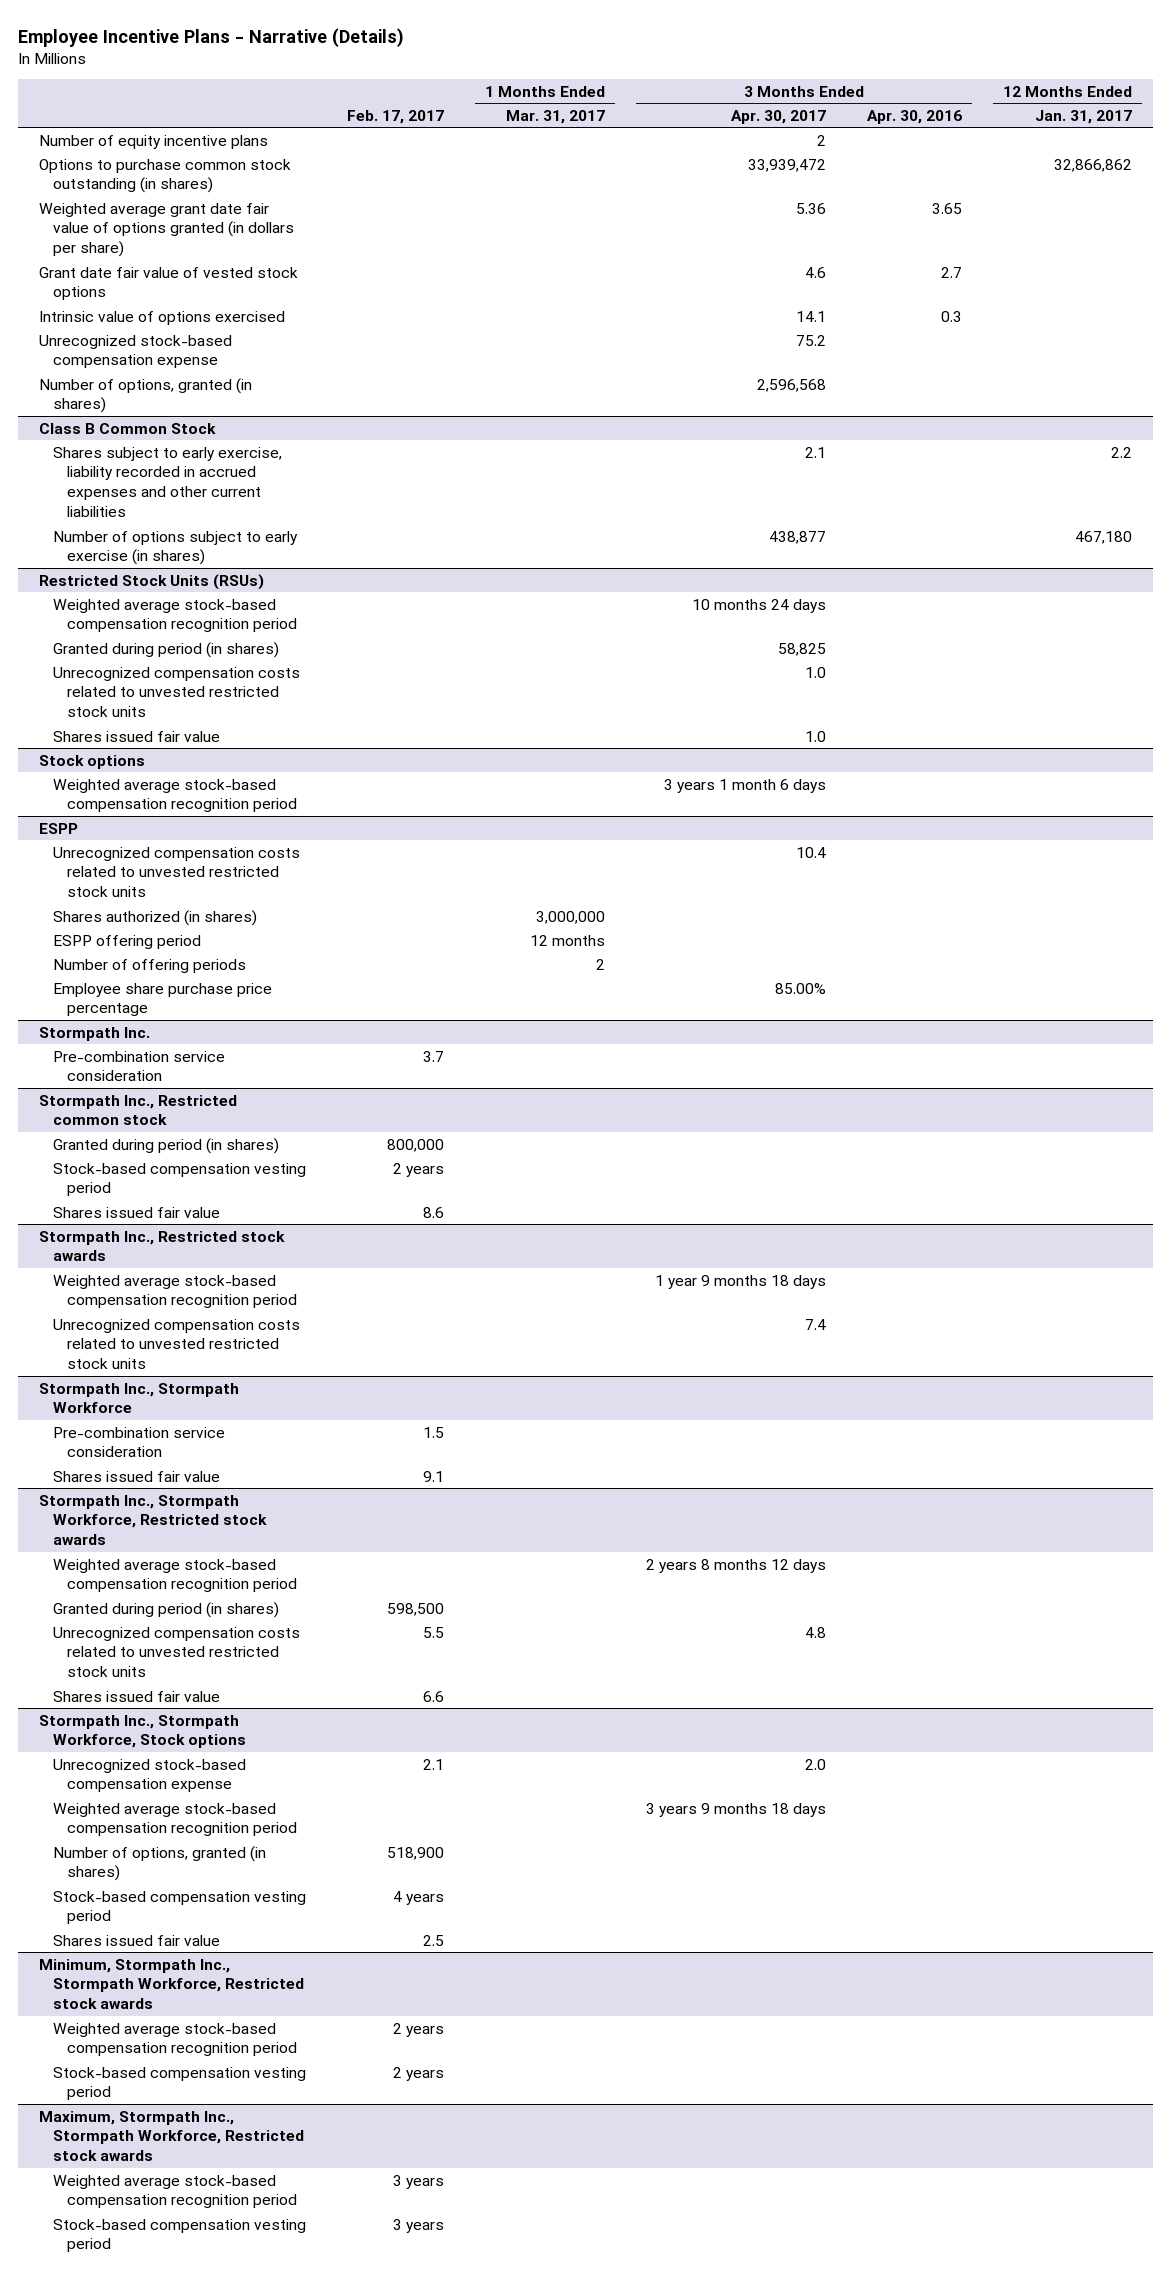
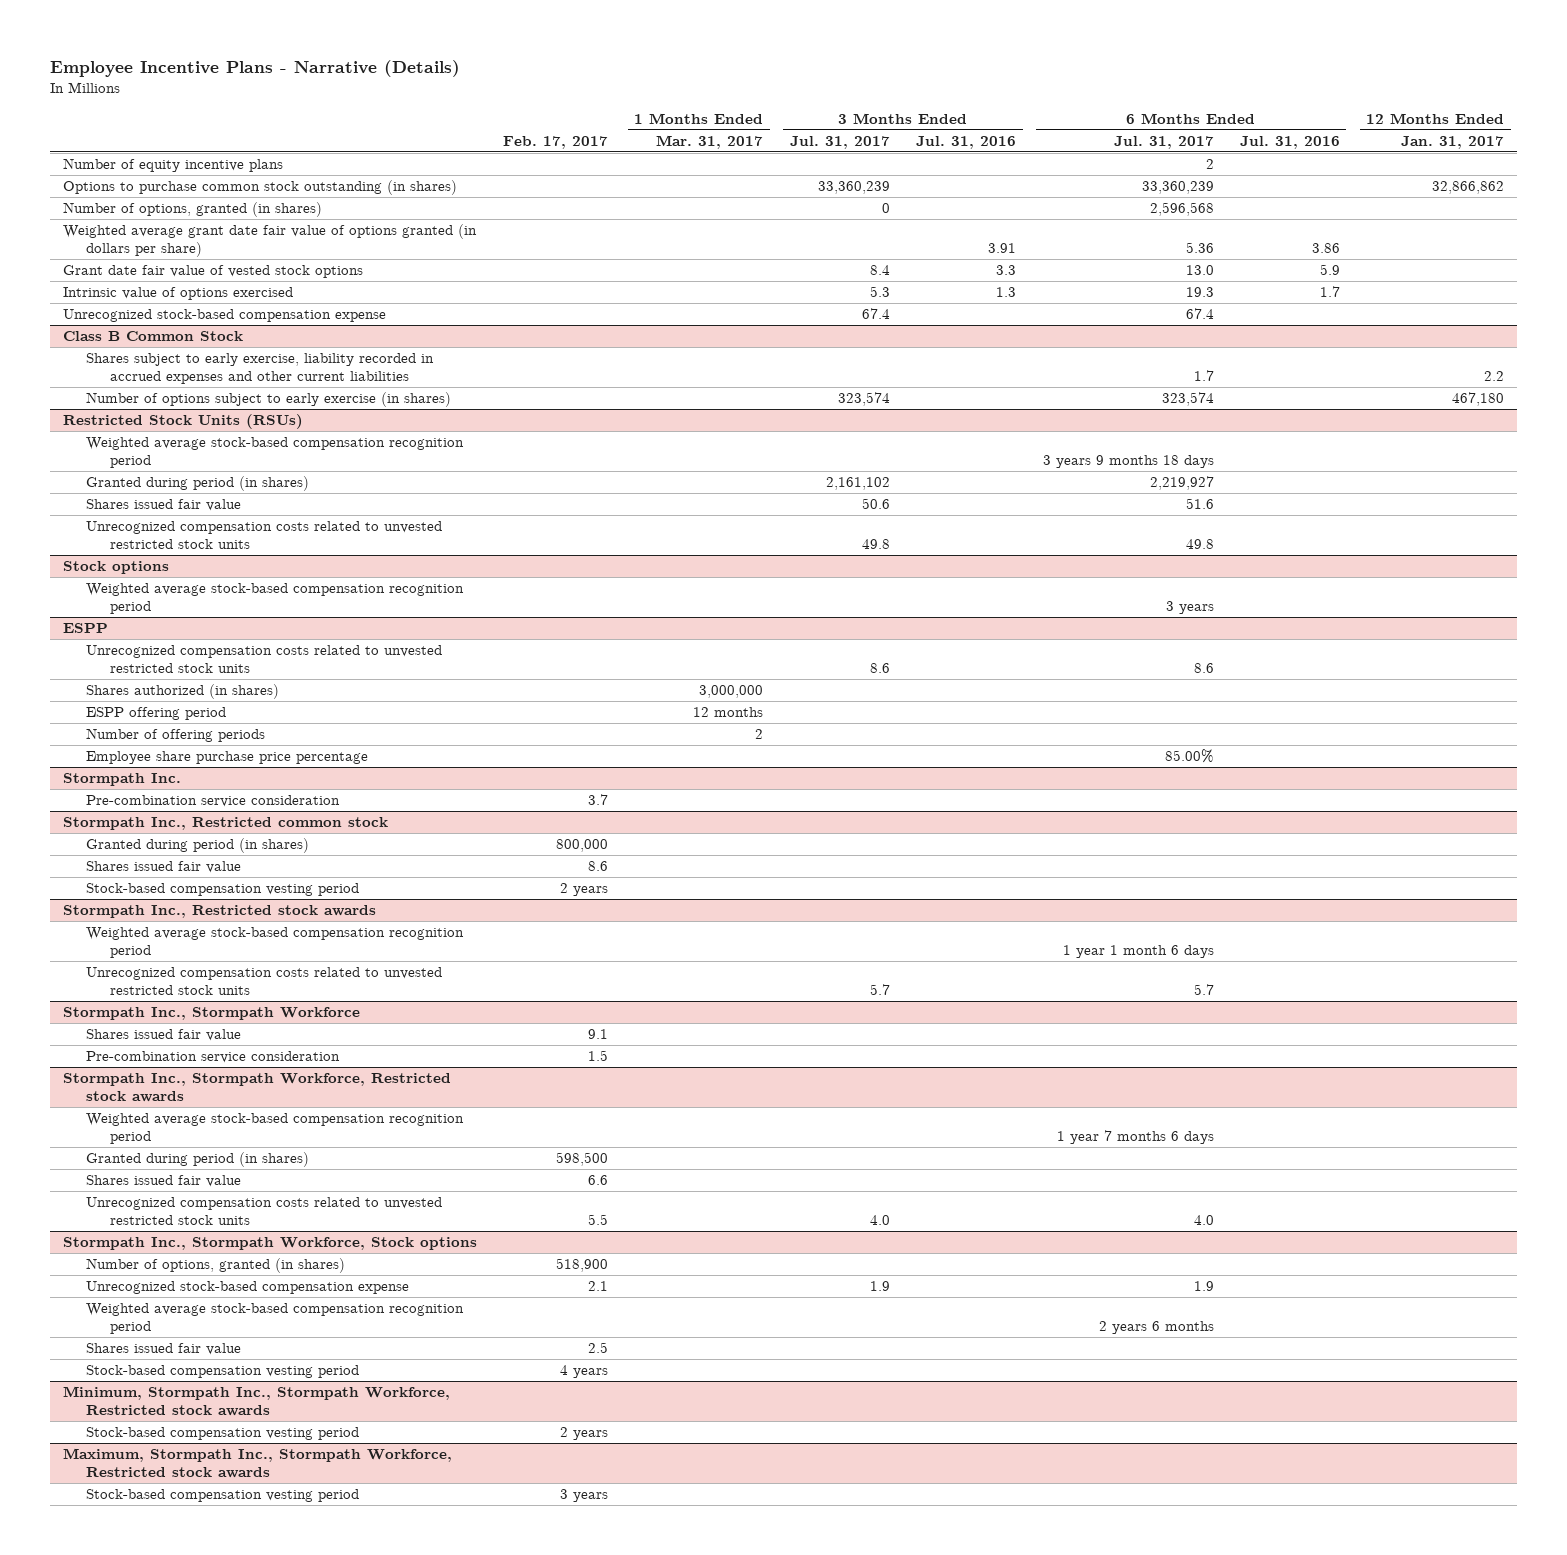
- | Feb. 17, 2017 | 1 Months Ended Mar. 31, 2017 | 3 Months Ended Apr. 30, 2017 | 3 Months Ended Apr. 30, 2016 | 12 Months Ended Jan. 31, 2017
+ | Feb. 17, 2017 | 1 Months Ended Mar. 31, 2017 | 3 Months Ended Jul. 31, 2017 | 3 Months Ended Jul. 31, 2016 | 6 Months Ended Jul. 31, 2017 | 6 Months Ended Jul. 31, 2016 | 12 Months Ended Jan. 31, 2017
moved up: Number of options, granted (in shares) | | | 0 | | 2,596,568 | |
@ Restricted Stock Units (RSUs)
moved down: Unrecognized compensation costs related to unvested restricted stock units | | | 49.8 | | 49.8 | |
@ Stormpath Inc., Restricted common stock
moved down: Stock-based compensation vesting period | 2 years | | | | | |
@ Stormpath Inc., Stormpath Workforce
moved down: Pre-combination service consideration | 1.5 | | | | | |
@ Stormpath Inc., Stormpath Workforce, Restricted stock awards
moved down: Unrecognized compensation costs related to unvested restricted stock units | 5.5 | | 4.0 | | 4.0 | |
@ Stormpath Inc., Stormpath Workforce, Stock options
moved up: Number of options, granted (in shares) | 518,900 | | | | | |
moved down: Stock-based compensation vesting period | 4 years | | | | | |
@ Minimum, Stormpath Inc., Stormpath Workforce, Restricted stock awards
- Weighted average stock-based compensation recognition period | 2 years | | | |
@ Maximum, Stormpath Inc., Stormpath Workforce, Restricted stock awards
- Weighted average stock-based compensation recognition period | 3 years | | | |

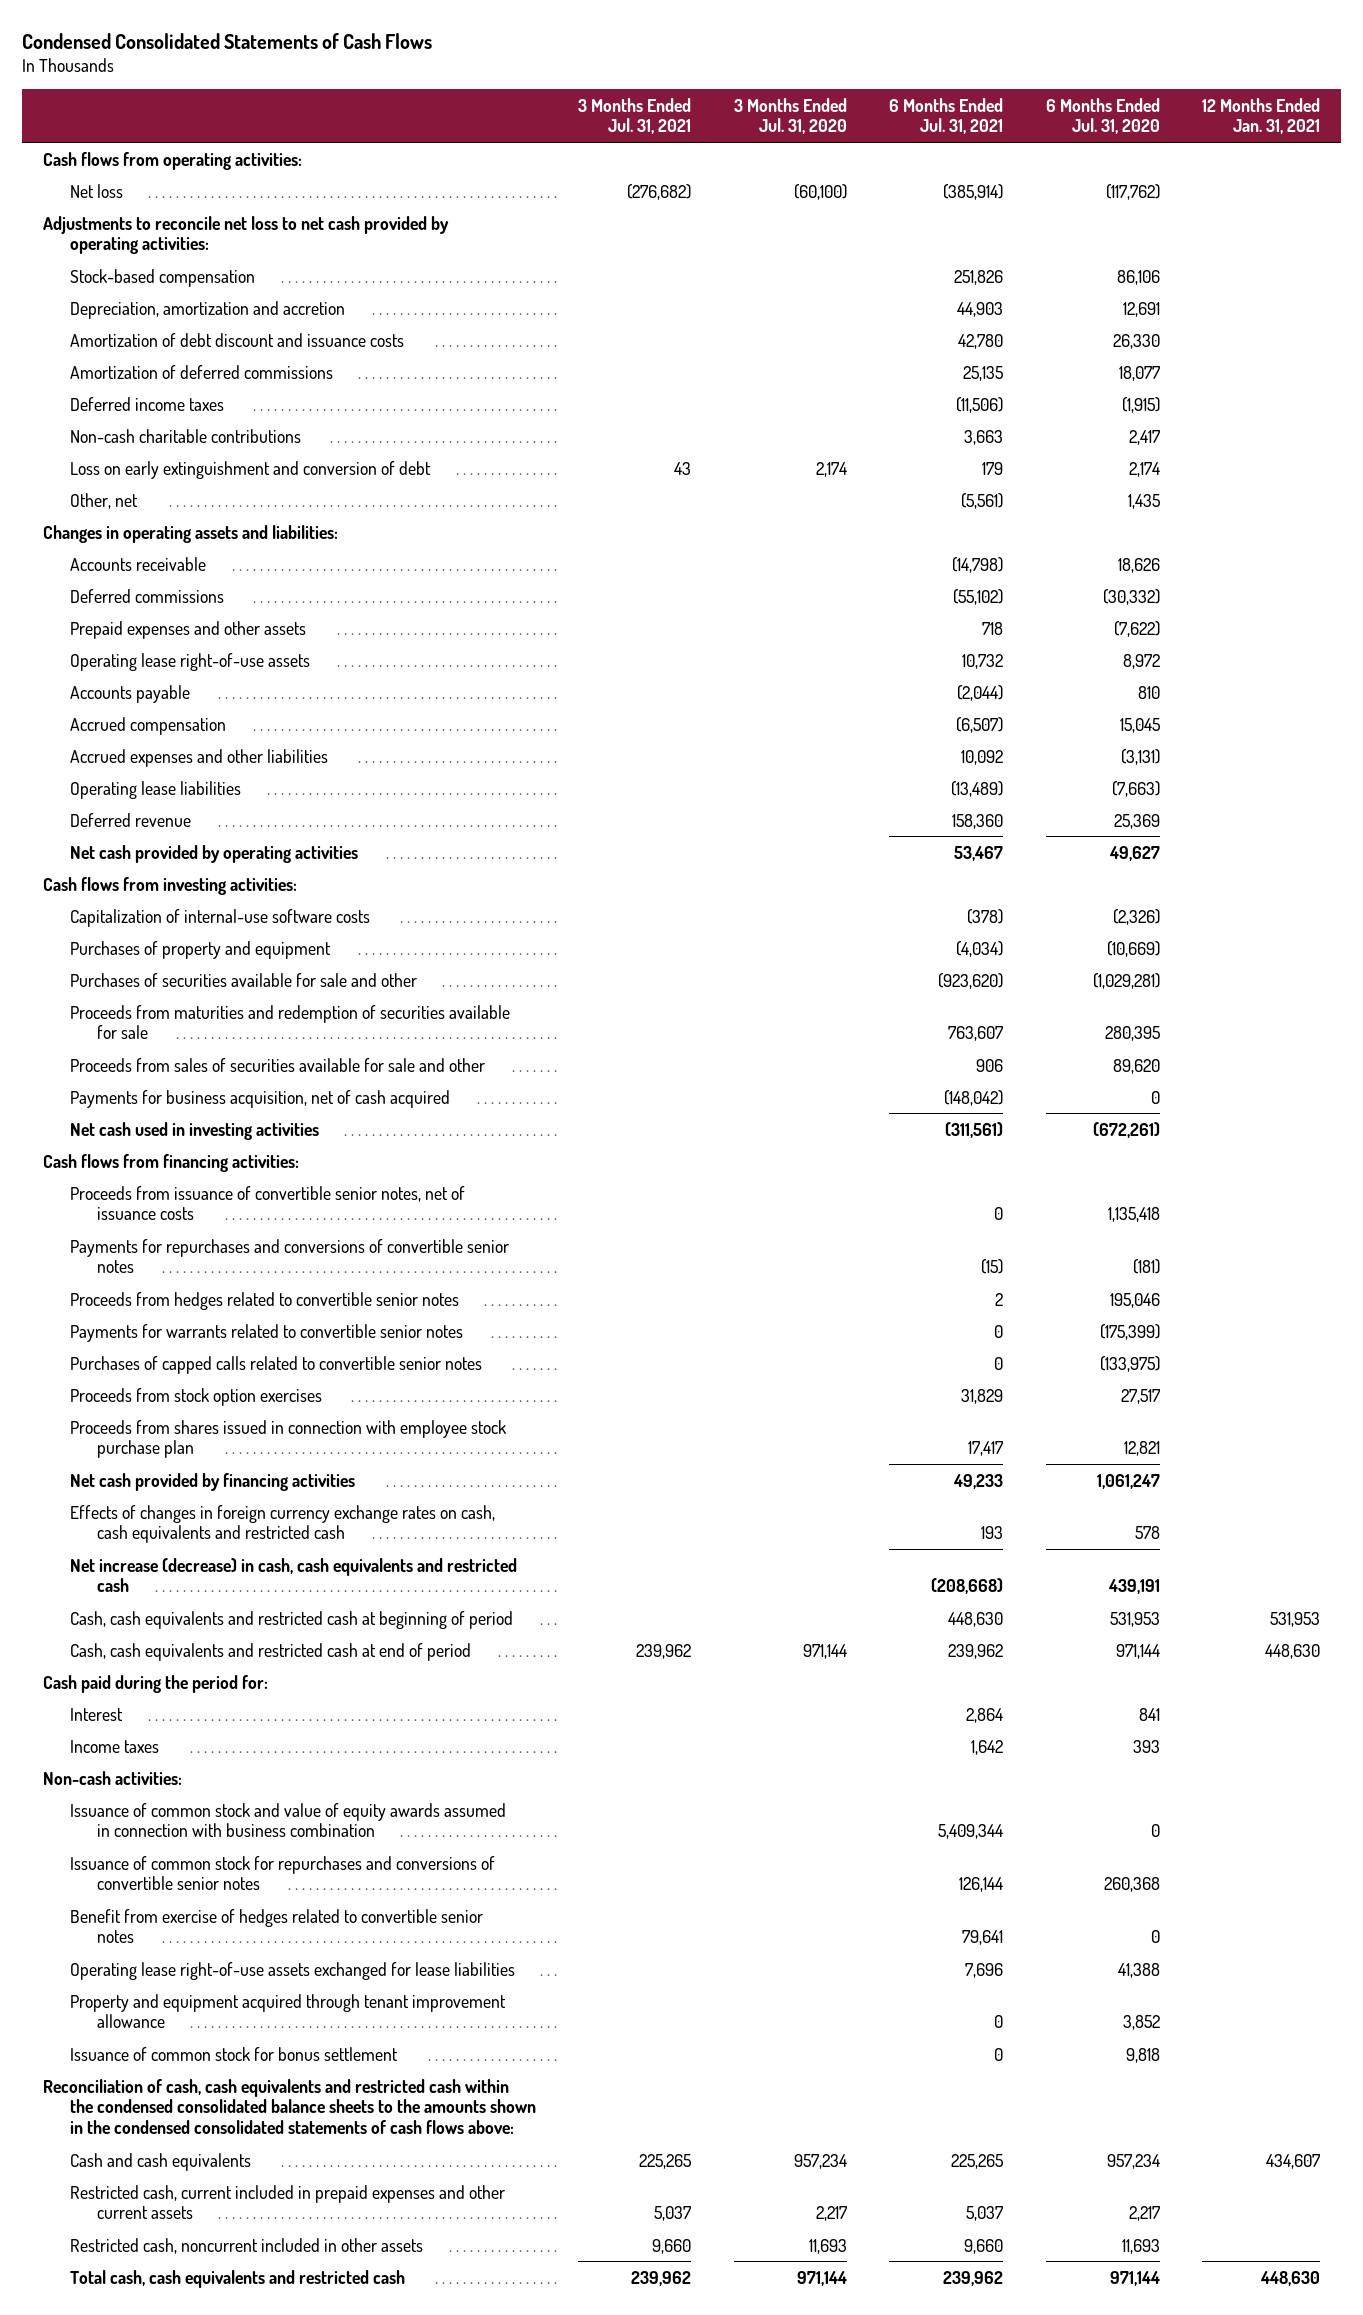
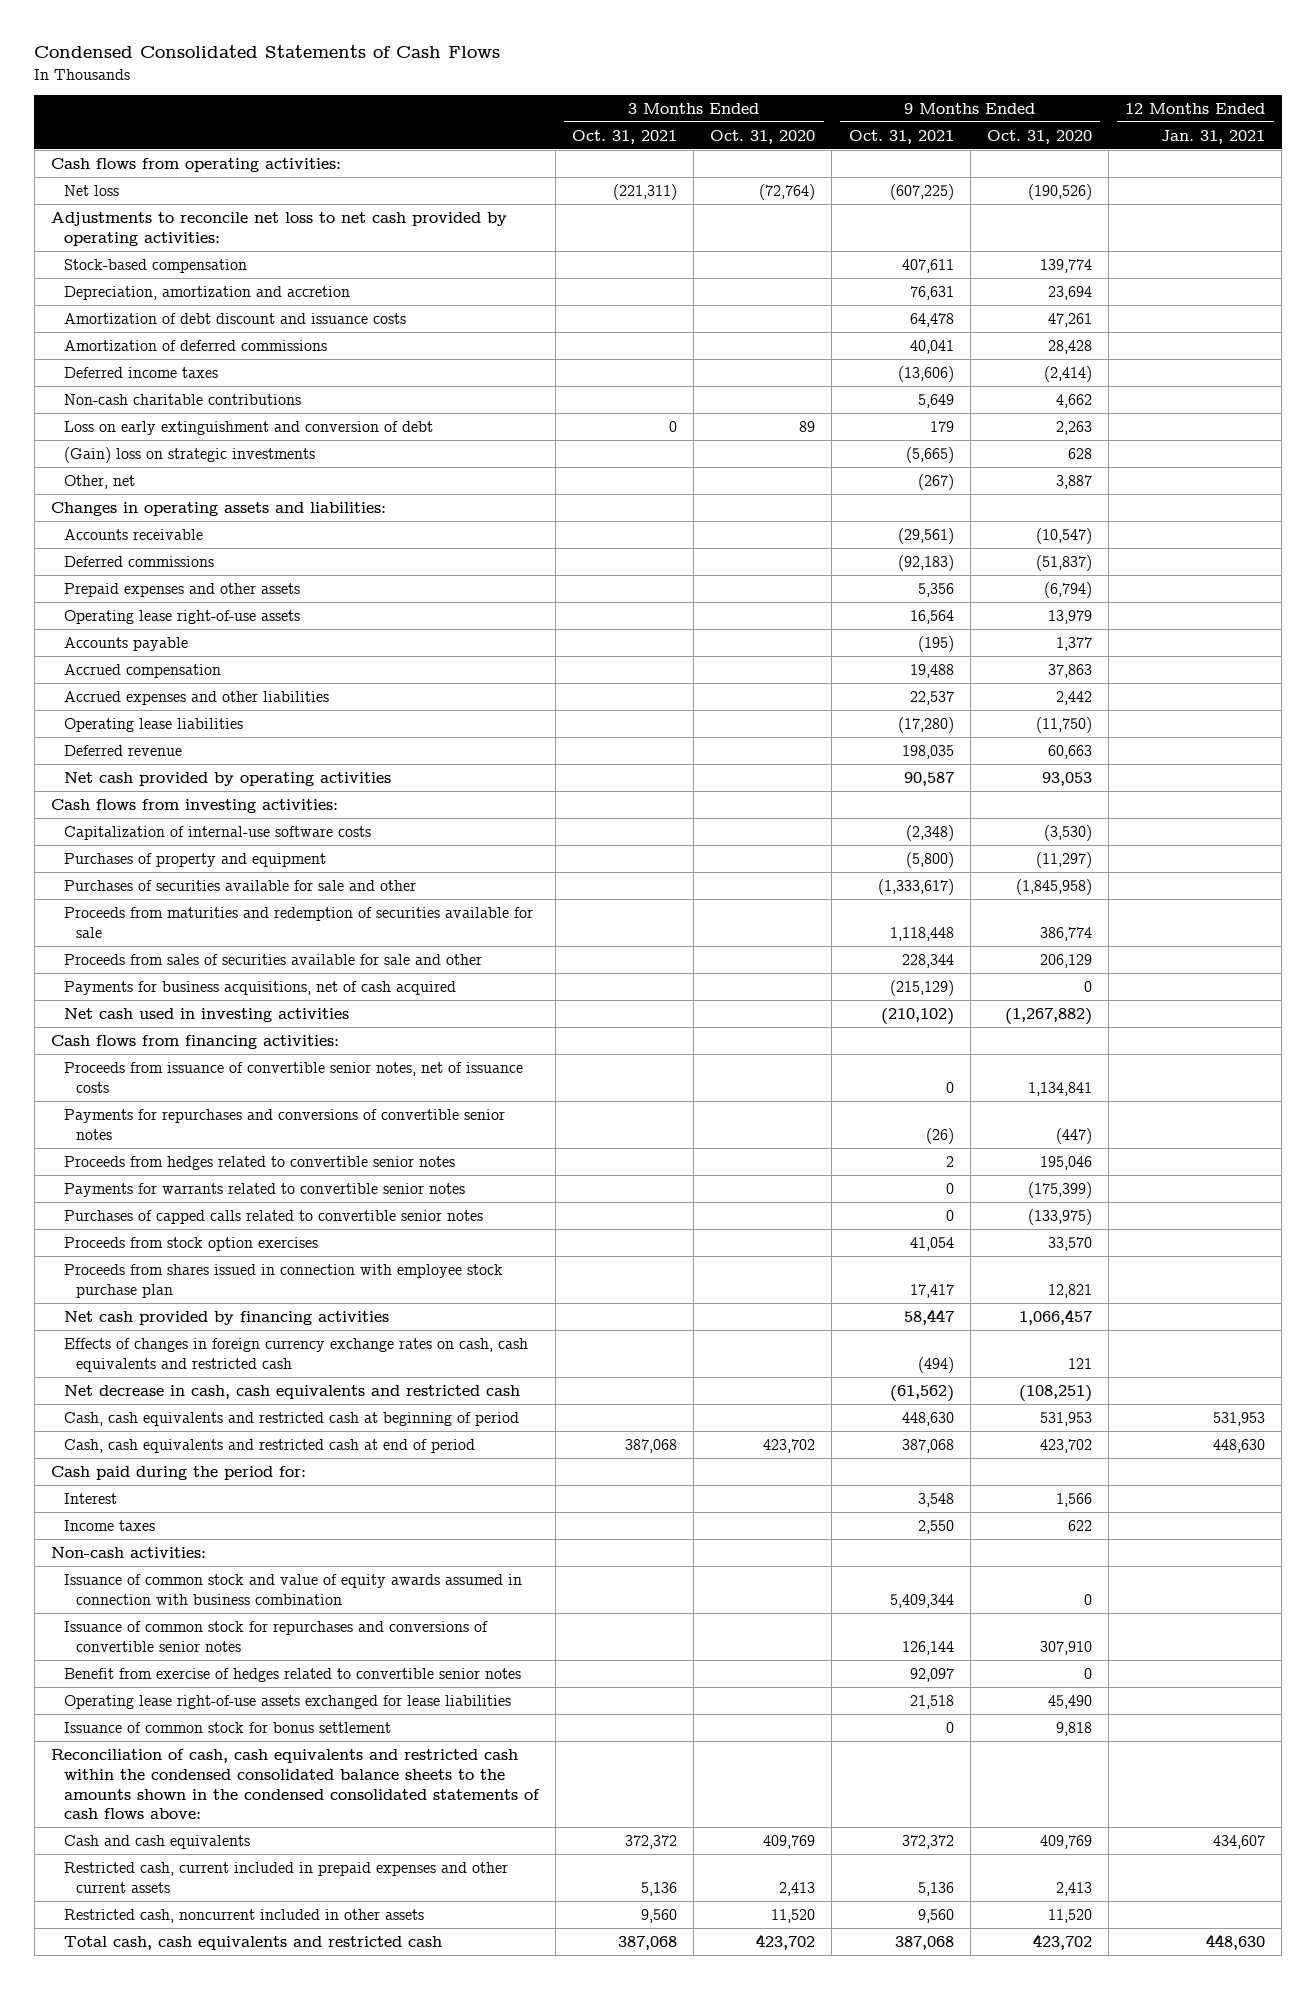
- | 3 Months Ended Jul. 31, 2021 | 3 Months Ended Jul. 31, 2020 | 6 Months Ended Jul. 31, 2021 | 6 Months Ended Jul. 31, 2020 | 12 Months Ended Jan. 31, 2021
+ | 3 Months Ended Oct. 31, 2021 | 3 Months Ended Oct. 31, 2020 | 9 Months Ended Oct. 31, 2021 | 9 Months Ended Oct. 31, 2020 | 12 Months Ended Jan. 31, 2021
+ (Gain) loss on strategic investments | | | (5,665) | 628 |
- Payments for business acquisition, net of cash acquired | | | (148,042) | 0 |
+ Payments for business acquisitions, net of cash acquired | | | (215,129) | 0 |
- Net increase (decrease) in cash, cash equivalents and restricted cash | | | (208,668) | 439,191 |
+ Net decrease in cash, cash equivalents and restricted cash | | | (61,562) | (108,251) |
- Property and equipment acquired through tenant improvement allowance | | | 0 | 3,852 |

